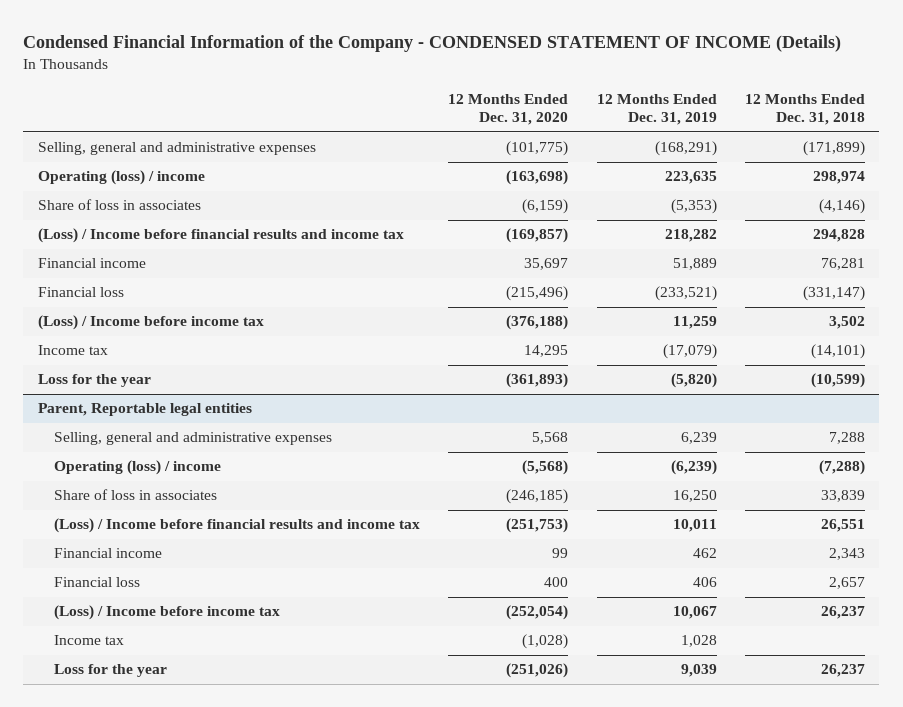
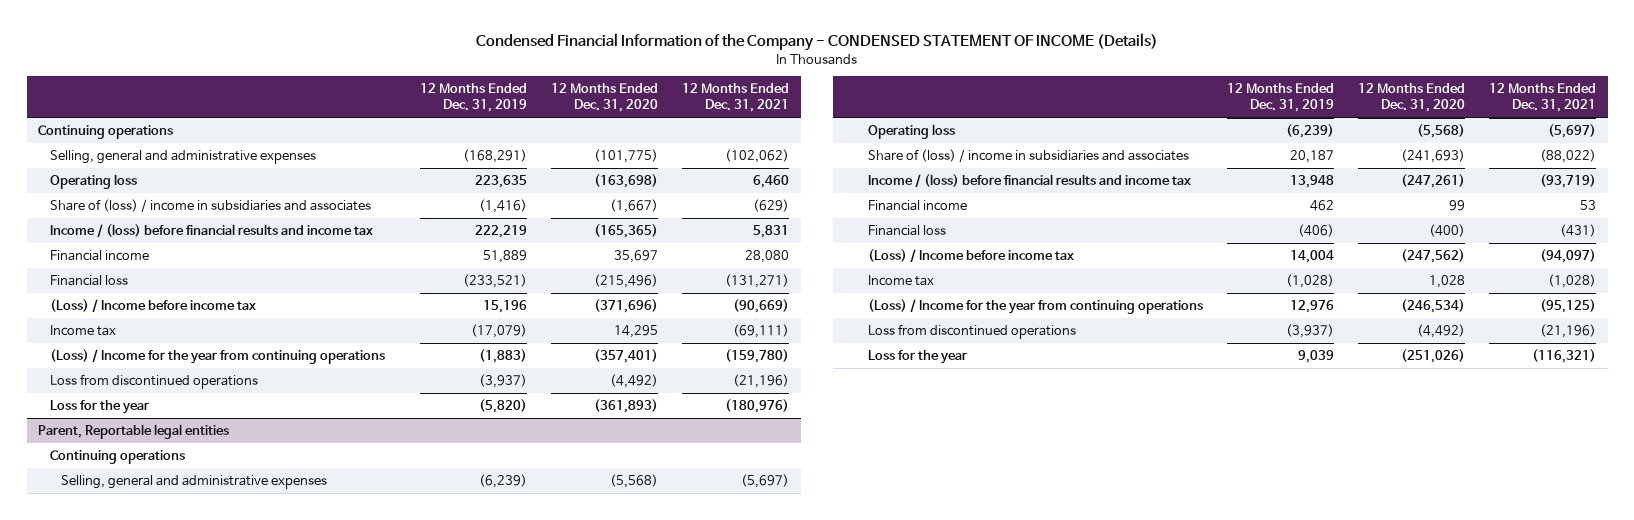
- | 12 Months Ended Dec. 31, 2020 | 12 Months Ended Dec. 31, 2019 | 12 Months Ended Dec. 31, 2018
+ | 12 Months Ended Dec. 31, 2019 | 12 Months Ended Dec. 31, 2020 | 12 Months Ended Dec. 31, 2021
+ Continuing operations
- Operating (loss) / income | (163,698) | 223,635 | 298,974
- Share of loss in associates | (6,159) | (5,353) | (4,146)
- (Loss) / Income before financial results and income tax | (169,857) | 218,282 | 294,828
+ Operating loss | 223,635 | (163,698) | 6,460
+ Share of (loss) / income in subsidiaries and associates | (1,416) | (1,667) | (629)
+ Income / (loss) before financial results and income tax | 222,219 | (165,365) | 5,831
- (Loss) / Income before income tax | (376,188) | 11,259 | 3,502
+ (Loss) / Income before income tax | 15,196 | (371,696) | (90,669)
+ (Loss) / Income for the year from continuing operations | (1,883) | (357,401) | (159,780)
+ Loss from discontinued operations | (3,937) | (4,492) | (21,196)
@ Parent, Reportable legal entities
- Selling, general and administrative expenses | 5,568 | 6,239 | 7,288
- Operating (loss) / income | (5,568) | (6,239) | (7,288)
- Share of loss in associates | (246,185) | 16,250 | 33,839
- (Loss) / Income before financial results and income tax | (251,753) | 10,011 | 26,551
+ Continuing operations
+ Selling, general and administrative expenses | (6,239) | (5,568) | (5,697)
+ Operating loss | (6,239) | (5,568) | (5,697)
+ Share of (loss) / income in subsidiaries and associates | 20,187 | (241,693) | (88,022)
+ Income / (loss) before financial results and income tax | 13,948 | (247,261) | (93,719)
- Financial loss | 400 | 406 | 2,657
- (Loss) / Income before income tax | (252,054) | 10,067 | 26,237
- Income tax | (1,028) | 1,028 |
+ Financial loss | (406) | (400) | (431)
+ (Loss) / Income before income tax | 14,004 | (247,562) | (94,097)
+ Income tax | (1,028) | 1,028 | (1,028)
+ (Loss) / Income for the year from continuing operations | 12,976 | (246,534) | (95,125)
+ Loss from discontinued operations | (3,937) | (4,492) | (21,196)

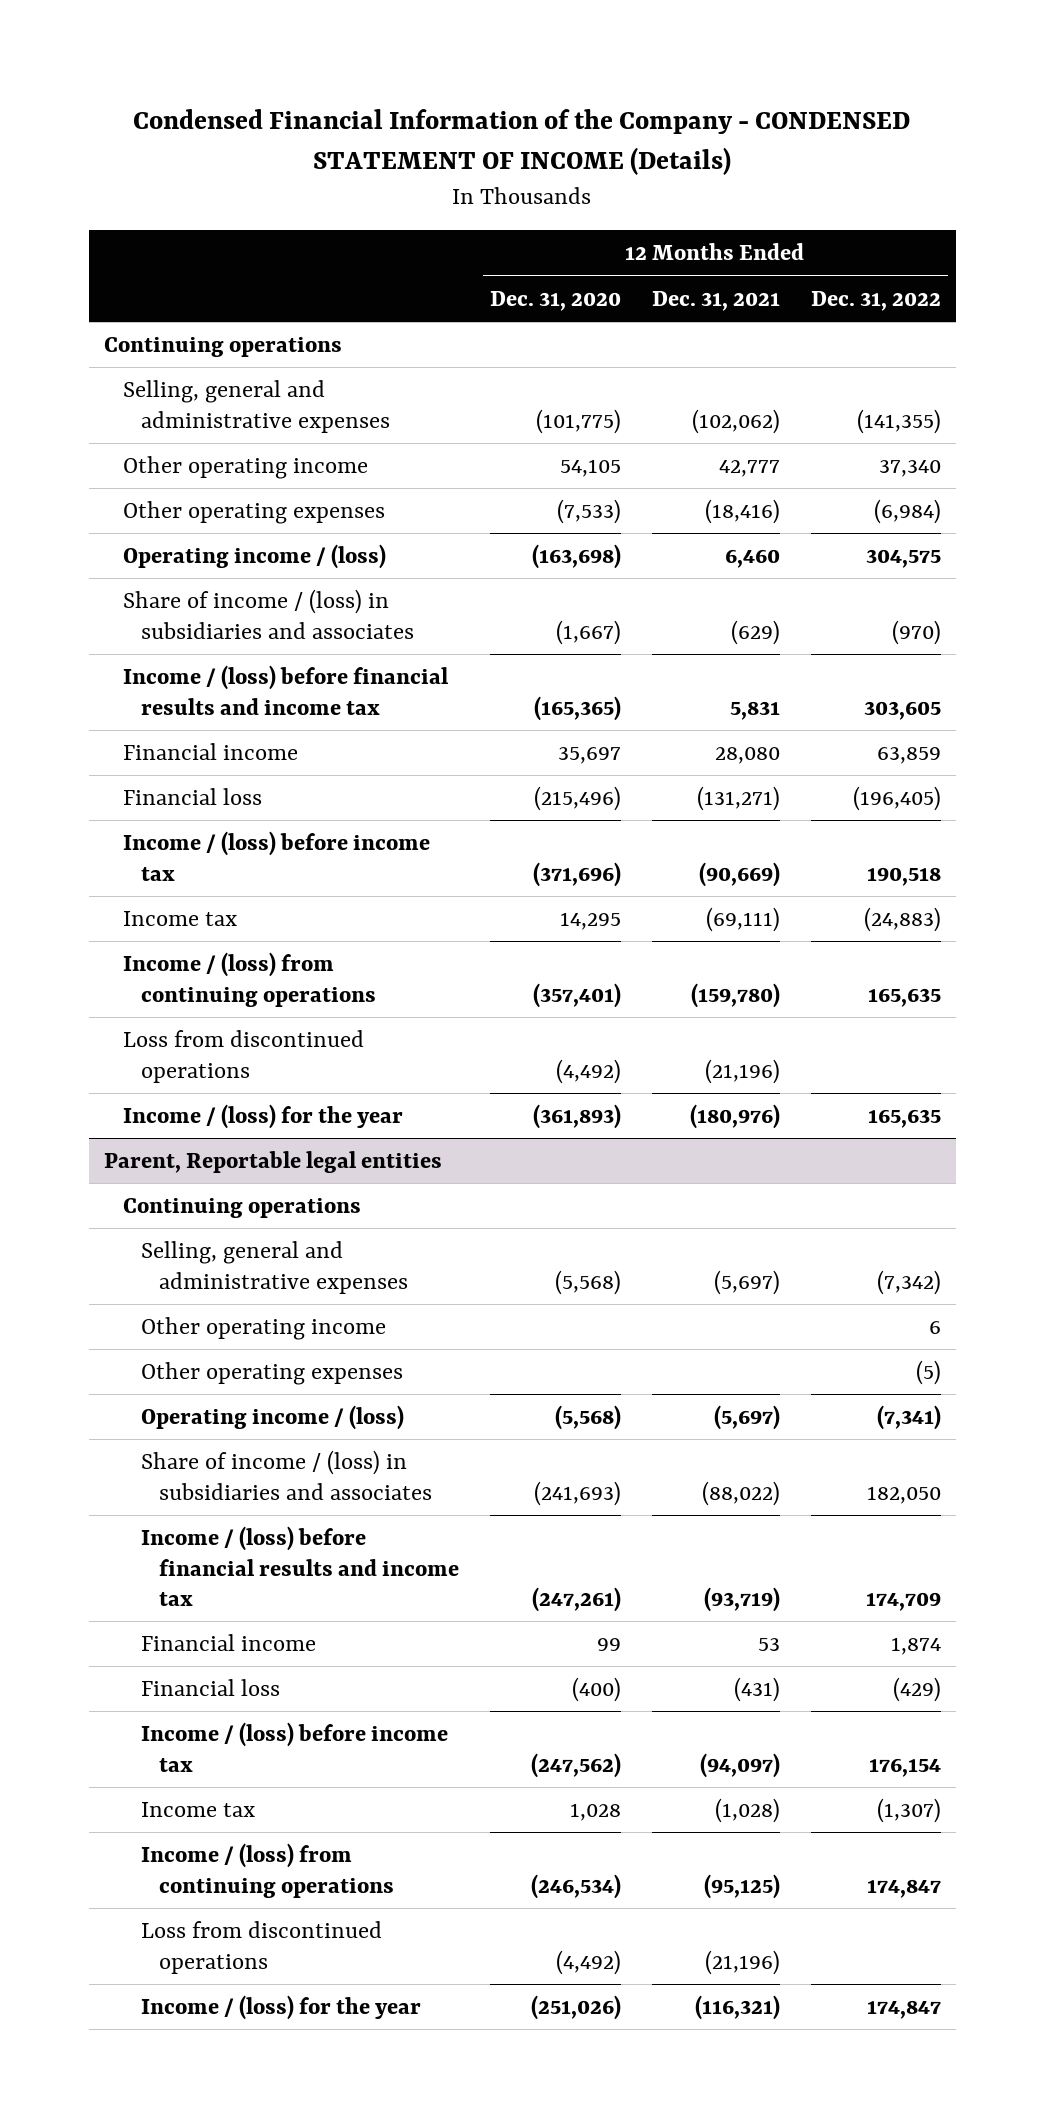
- | 12 Months Ended Dec. 31, 2019 | 12 Months Ended Dec. 31, 2020 | 12 Months Ended Dec. 31, 2021
+ | 12 Months Ended Dec. 31, 2020 | 12 Months Ended Dec. 31, 2021 | 12 Months Ended Dec. 31, 2022
- Operating loss | 223,635 | (163,698) | 6,460
- Share of (loss) / income in subsidiaries and associates | (1,416) | (1,667) | (629)
+ Other operating income | 54,105 | 42,777 | 37,340
+ Other operating expenses | (7,533) | (18,416) | (6,984)
+ Operating income / (loss) | (163,698) | 6,460 | 304,575
+ Share of income / (loss) in subsidiaries and associates | (1,667) | (629) | (970)
- (Loss) / Income before income tax | 15,196 | (371,696) | (90,669)
+ Income / (loss) before income tax | (371,696) | (90,669) | 190,518
- (Loss) / Income for the year from continuing operations | (1,883) | (357,401) | (159,780)
+ Income / (loss) from continuing operations | (357,401) | (159,780) | 165,635
- Loss for the year | (5,820) | (361,893) | (180,976)
+ Income / (loss) for the year | (361,893) | (180,976) | 165,635
@ Parent, Reportable legal entities
- Operating loss | (6,239) | (5,568) | (5,697)
- Share of (loss) / income in subsidiaries and associates | 20,187 | (241,693) | (88,022)
+ Other operating income | | | 6
+ Other operating expenses | | | (5)
+ Operating income / (loss) | (5,568) | (5,697) | (7,341)
+ Share of income / (loss) in subsidiaries and associates | (241,693) | (88,022) | 182,050
- (Loss) / Income before income tax | 14,004 | (247,562) | (94,097)
+ Income / (loss) before income tax | (247,562) | (94,097) | 176,154
- (Loss) / Income for the year from continuing operations | 12,976 | (246,534) | (95,125)
+ Income / (loss) from continuing operations | (246,534) | (95,125) | 174,847
- Loss for the year | 9,039 | (251,026) | (116,321)
+ Income / (loss) for the year | (251,026) | (116,321) | 174,847

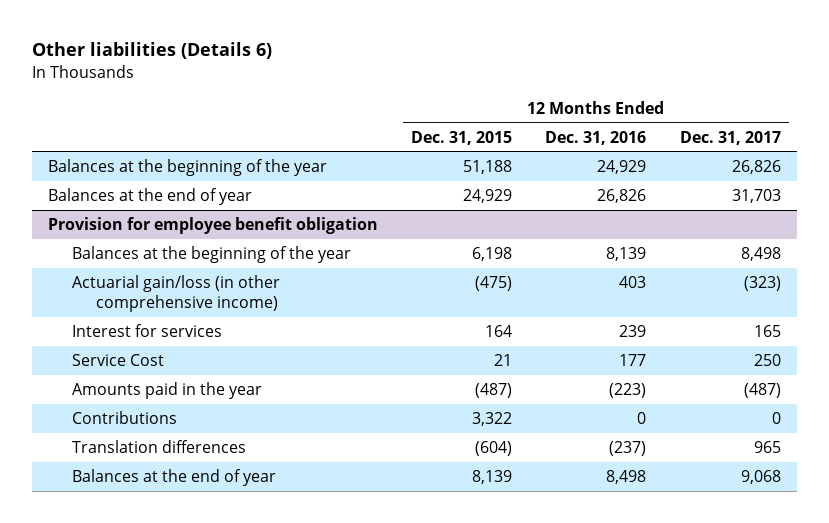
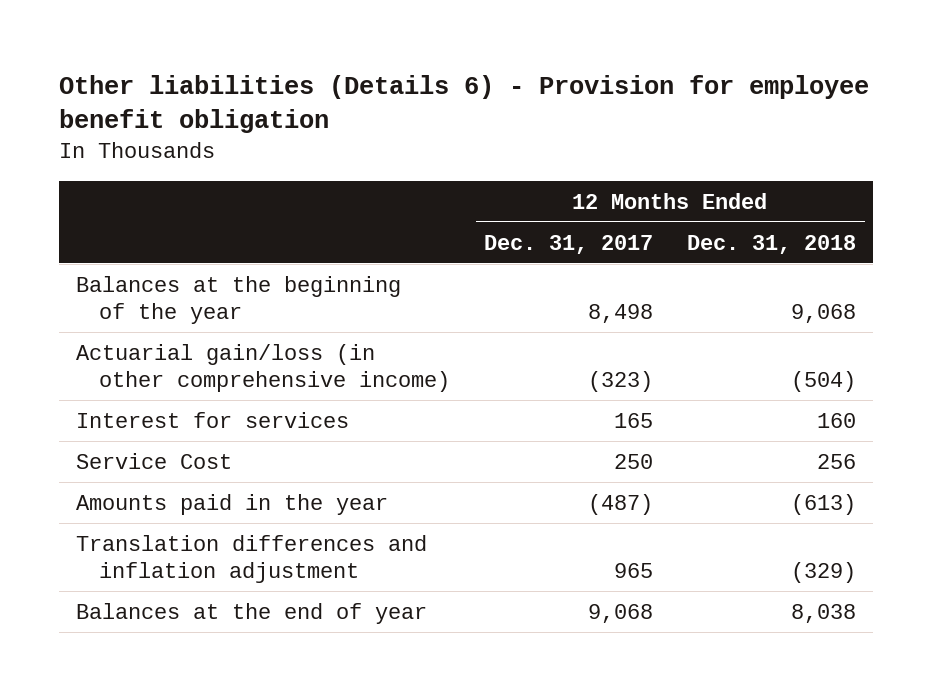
- Other liabilities (Details 6)
+ Other liabilities (Details 6) - Provision for employee benefit obligation
- | 12 Months Ended Dec. 31, 2015 | 12 Months Ended Dec. 31, 2016 | 12 Months Ended Dec. 31, 2017
+ | 12 Months Ended Dec. 31, 2017 | 12 Months Ended Dec. 31, 2018
- Balances at the beginning of the year | 51,188 | 24,929 | 26,826
- Balances at the end of year | 24,929 | 26,826 | 31,703
- Provision for employee benefit obligation
- Contributions | 3,322 | 0 | 0
- Translation differences | (604) | (237) | 965
+ Translation differences and inflation adjustment | 965 | (329)

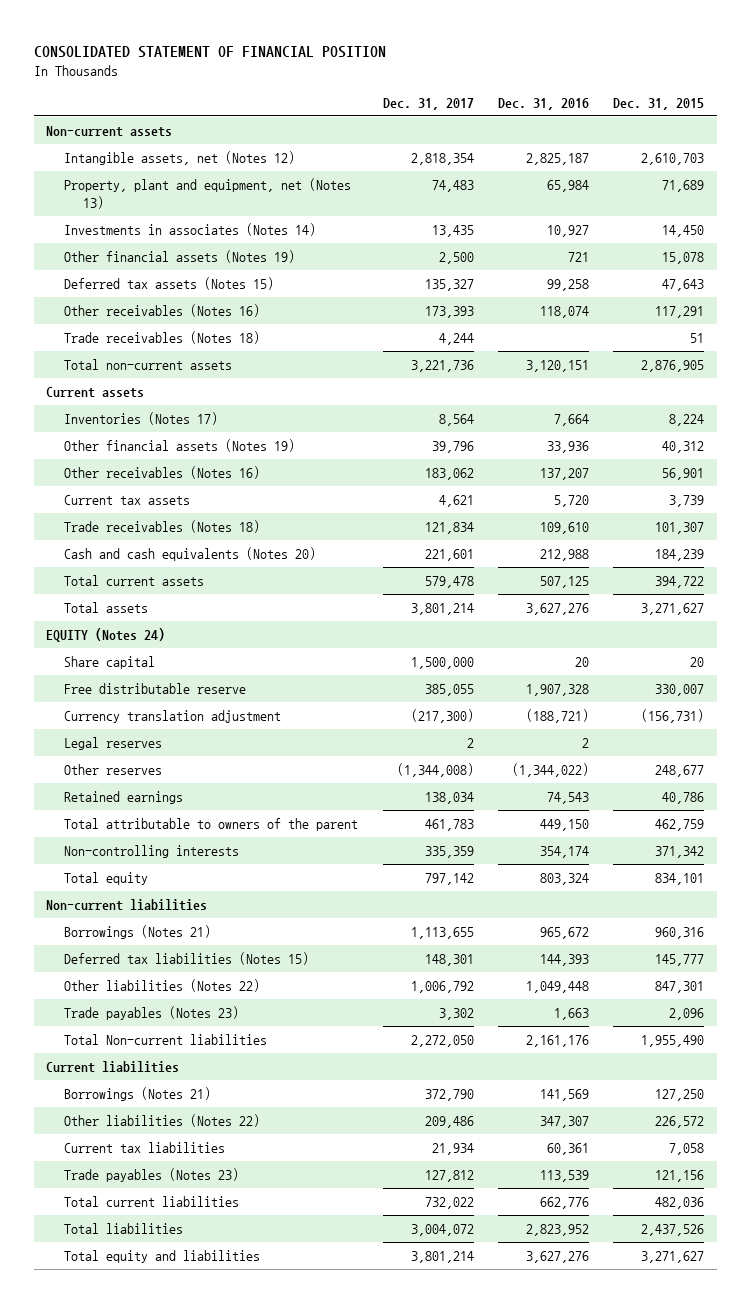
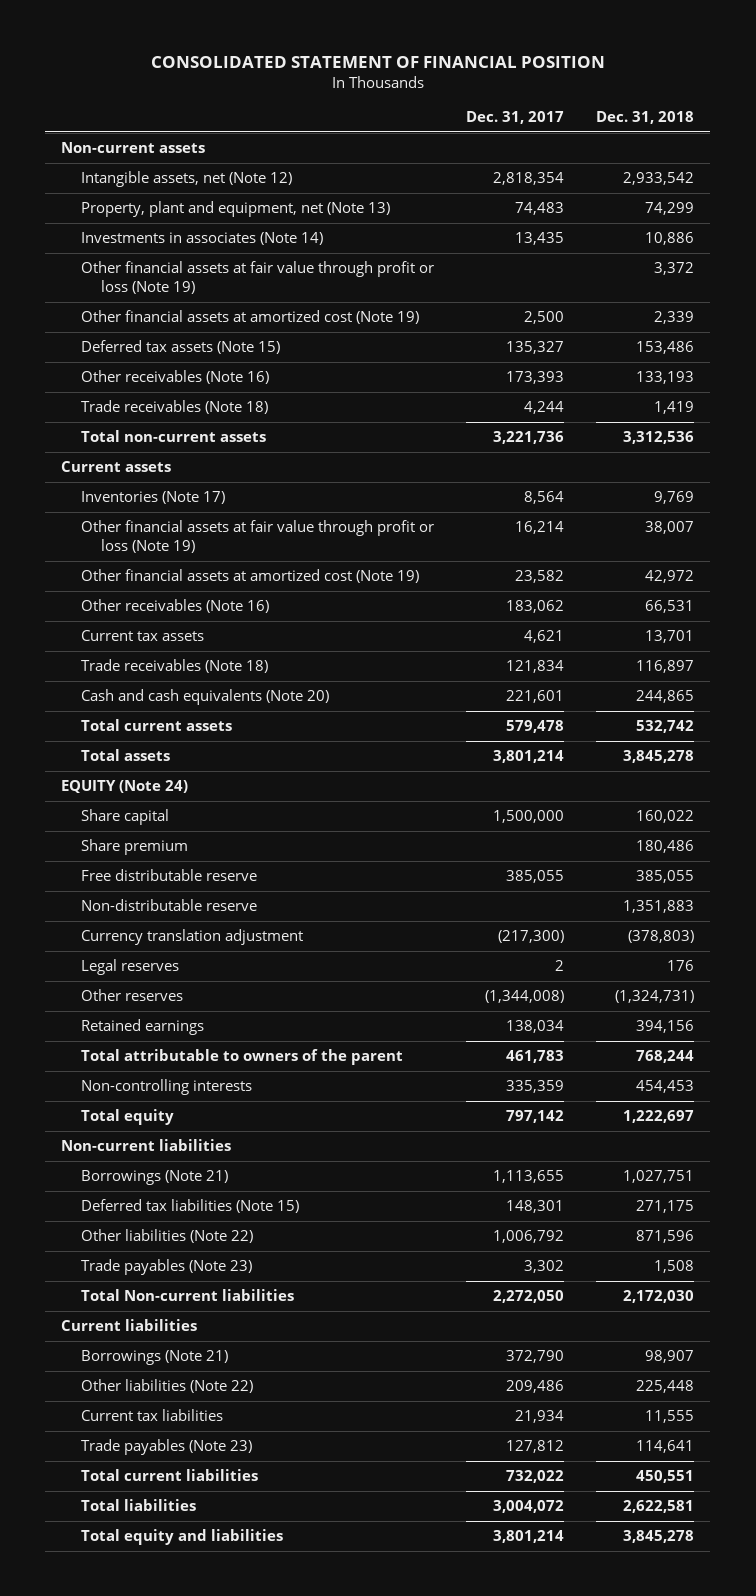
- | Dec. 31, 2017 | Dec. 31, 2016 | Dec. 31, 2015
+ | Dec. 31, 2017 | Dec. 31, 2018
- Intangible assets, net (Notes 12) | 2,818,354 | 2,825,187 | 2,610,703
- Property, plant and equipment, net (Notes 13) | 74,483 | 65,984 | 71,689
- Investments in associates (Notes 14) | 13,435 | 10,927 | 14,450
- Other financial assets (Notes 19) | 2,500 | 721 | 15,078
- Deferred tax assets (Notes 15) | 135,327 | 99,258 | 47,643
- Other receivables (Notes 16) | 173,393 | 118,074 | 117,291
- Trade receivables (Notes 18) | 4,244 | | 51
+ Intangible assets, net (Note 12) | 2,818,354 | 2,933,542
+ Property, plant and equipment, net (Note 13) | 74,483 | 74,299
+ Investments in associates (Note 14) | 13,435 | 10,886
+ Other financial assets at fair value through profit or loss (Note 19) | | 3,372
+ Other financial assets at amortized cost (Note 19) | 2,500 | 2,339
+ Deferred tax assets (Note 15) | 135,327 | 153,486
+ Other receivables (Note 16) | 173,393 | 133,193
+ Trade receivables (Note 18) | 4,244 | 1,419
- Inventories (Notes 17) | 8,564 | 7,664 | 8,224
- Other financial assets (Notes 19) | 39,796 | 33,936 | 40,312
- Other receivables (Notes 16) | 183,062 | 137,207 | 56,901
+ Inventories (Note 17) | 8,564 | 9,769
+ Other financial assets at fair value through profit or loss (Note 19) | 16,214 | 38,007
+ Other financial assets at amortized cost (Note 19) | 23,582 | 42,972
+ Other receivables (Note 16) | 183,062 | 66,531
- Trade receivables (Notes 18) | 121,834 | 109,610 | 101,307
- Cash and cash equivalents (Notes 20) | 221,601 | 212,988 | 184,239
+ Trade receivables (Note 18) | 121,834 | 116,897
+ Cash and cash equivalents (Note 20) | 221,601 | 244,865
- EQUITY (Notes 24)
+ EQUITY (Note 24)
+ Share premium | | 180,486
+ Non-distributable reserve | | 1,351,883
- Borrowings (Notes 21) | 1,113,655 | 965,672 | 960,316
- Deferred tax liabilities (Notes 15) | 148,301 | 144,393 | 145,777
- Other liabilities (Notes 22) | 1,006,792 | 1,049,448 | 847,301
- Trade payables (Notes 23) | 3,302 | 1,663 | 2,096
+ Borrowings (Note 21) | 1,113,655 | 1,027,751
+ Deferred tax liabilities (Note 15) | 148,301 | 271,175
+ Other liabilities (Note 22) | 1,006,792 | 871,596
+ Trade payables (Note 23) | 3,302 | 1,508
- Borrowings (Notes 21) | 372,790 | 141,569 | 127,250
- Other liabilities (Notes 22) | 209,486 | 347,307 | 226,572
+ Borrowings (Note 21) | 372,790 | 98,907
+ Other liabilities (Note 22) | 209,486 | 225,448
- Trade payables (Notes 23) | 127,812 | 113,539 | 121,156
+ Trade payables (Note 23) | 127,812 | 114,641

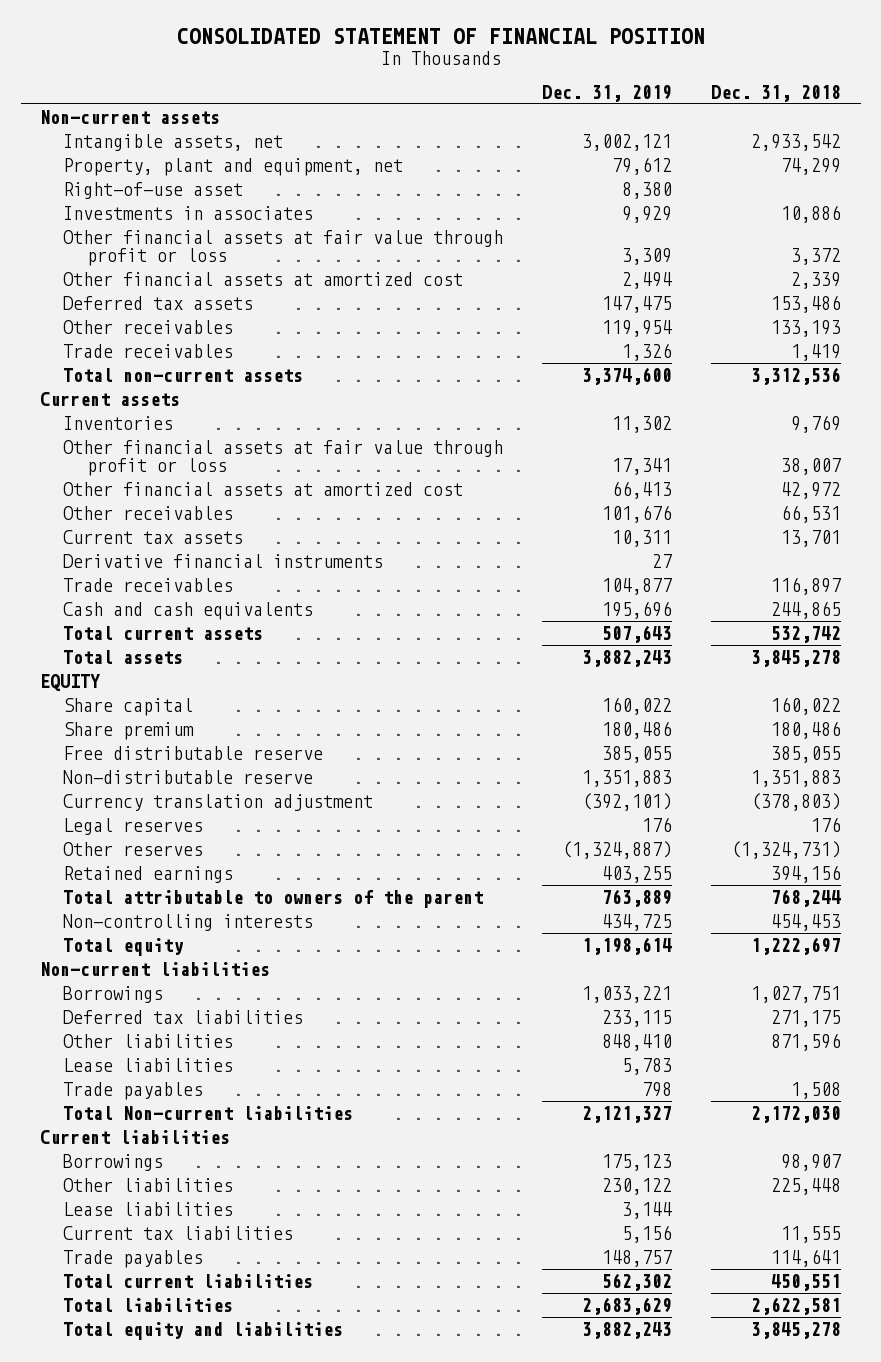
- | Dec. 31, 2017 | Dec. 31, 2018
+ | Dec. 31, 2019 | Dec. 31, 2018
- Intangible assets, net (Note 12) | 2,818,354 | 2,933,542
- Property, plant and equipment, net (Note 13) | 74,483 | 74,299
- Investments in associates (Note 14) | 13,435 | 10,886
- Other financial assets at fair value through profit or loss (Note 19) | | 3,372
- Other financial assets at amortized cost (Note 19) | 2,500 | 2,339
- Deferred tax assets (Note 15) | 135,327 | 153,486
- Other receivables (Note 16) | 173,393 | 133,193
- Trade receivables (Note 18) | 4,244 | 1,419
+ Intangible assets, net | 3,002,121 | 2,933,542
+ Property, plant and equipment, net | 79,612 | 74,299
+ Right-of-use asset | 8,380 |
+ Investments in associates | 9,929 | 10,886
+ Other financial assets at fair value through profit or loss | 3,309 | 3,372
+ Other financial assets at amortized cost | 2,494 | 2,339
+ Deferred tax assets | 147,475 | 153,486
+ Other receivables | 119,954 | 133,193
+ Trade receivables | 1,326 | 1,419
- Inventories (Note 17) | 8,564 | 9,769
- Other financial assets at fair value through profit or loss (Note 19) | 16,214 | 38,007
- Other financial assets at amortized cost (Note 19) | 23,582 | 42,972
- Other receivables (Note 16) | 183,062 | 66,531
+ Inventories | 11,302 | 9,769
+ Other financial assets at fair value through profit or loss | 17,341 | 38,007
+ Other financial assets at amortized cost | 66,413 | 42,972
+ Other receivables | 101,676 | 66,531
- Trade receivables (Note 18) | 121,834 | 116,897
- Cash and cash equivalents (Note 20) | 221,601 | 244,865
+ Derivative financial instruments | 27 |
+ Trade receivables | 104,877 | 116,897
+ Cash and cash equivalents | 195,696 | 244,865
- EQUITY (Note 24)
+ EQUITY
- Borrowings (Note 21) | 1,113,655 | 1,027,751
- Deferred tax liabilities (Note 15) | 148,301 | 271,175
- Other liabilities (Note 22) | 1,006,792 | 871,596
- Trade payables (Note 23) | 3,302 | 1,508
+ Borrowings | 1,033,221 | 1,027,751
+ Deferred tax liabilities | 233,115 | 271,175
+ Other liabilities | 848,410 | 871,596
+ Lease liabilities | 5,783 |
+ Trade payables | 798 | 1,508
- Borrowings (Note 21) | 372,790 | 98,907
- Other liabilities (Note 22) | 209,486 | 225,448
+ Borrowings | 175,123 | 98,907
+ Other liabilities | 230,122 | 225,448
+ Lease liabilities | 3,144 |
- Trade payables (Note 23) | 127,812 | 114,641
+ Trade payables | 148,757 | 114,641

